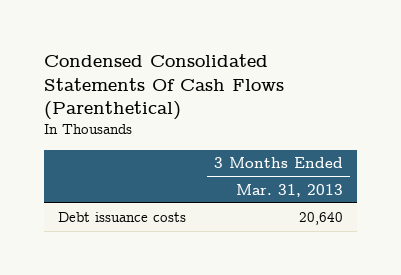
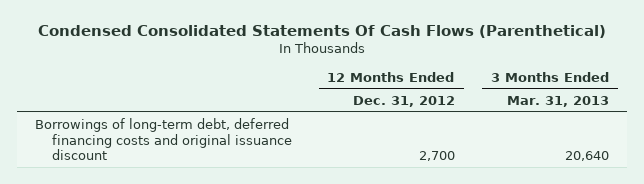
- | 3 Months Ended Mar. 31, 2013
+ | 12 Months Ended Dec. 31, 2012 | 3 Months Ended Mar. 31, 2013
- Debt issuance costs | 20,640
+ Borrowings of long-term debt, deferred financing costs and original issuance discount | 2,700 | 20,640

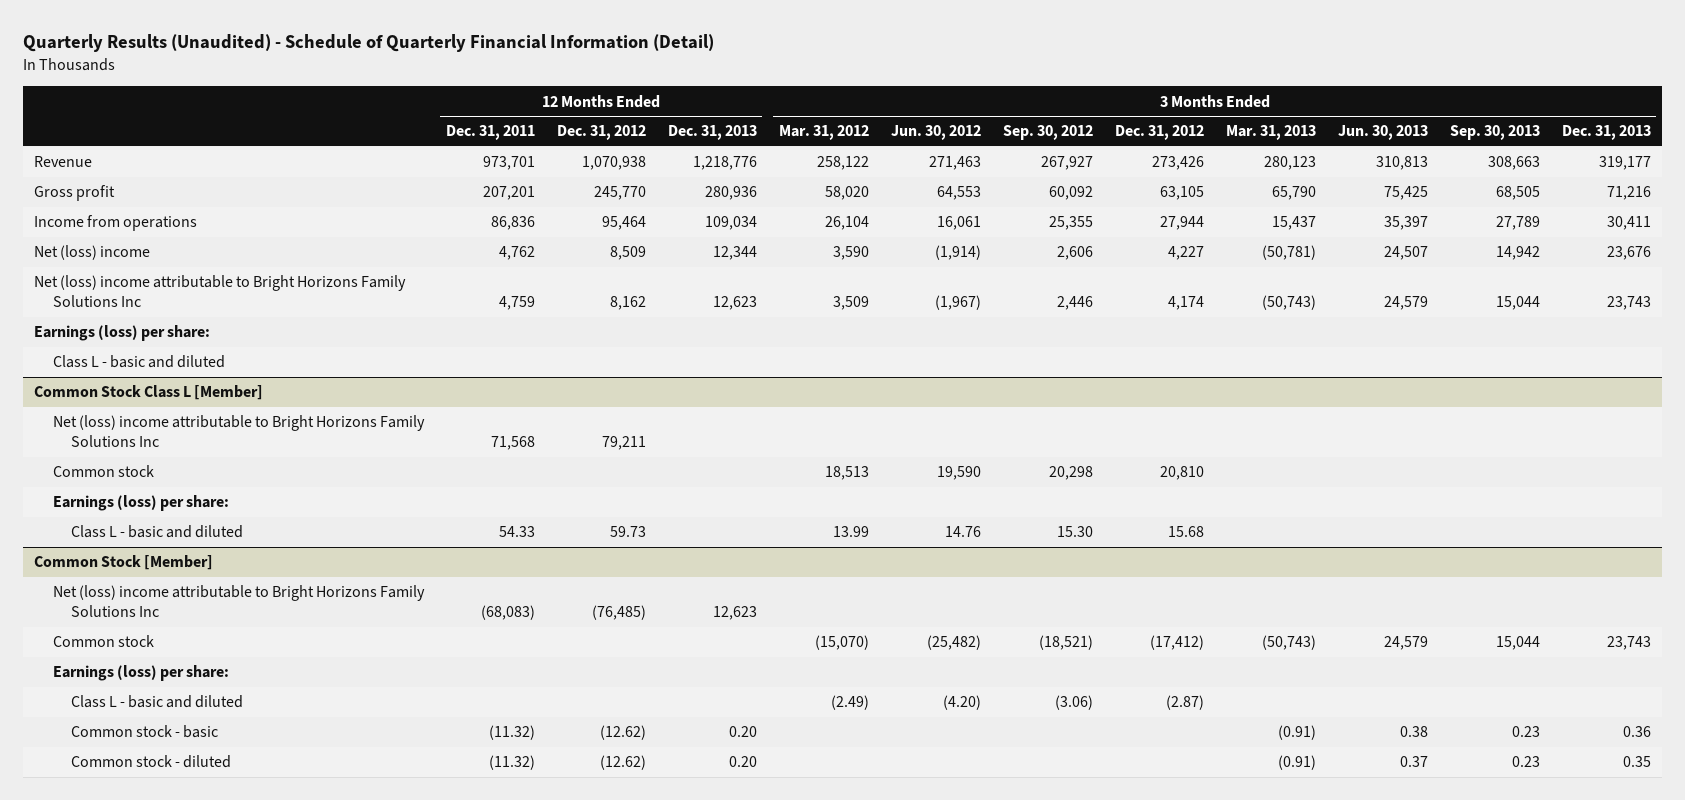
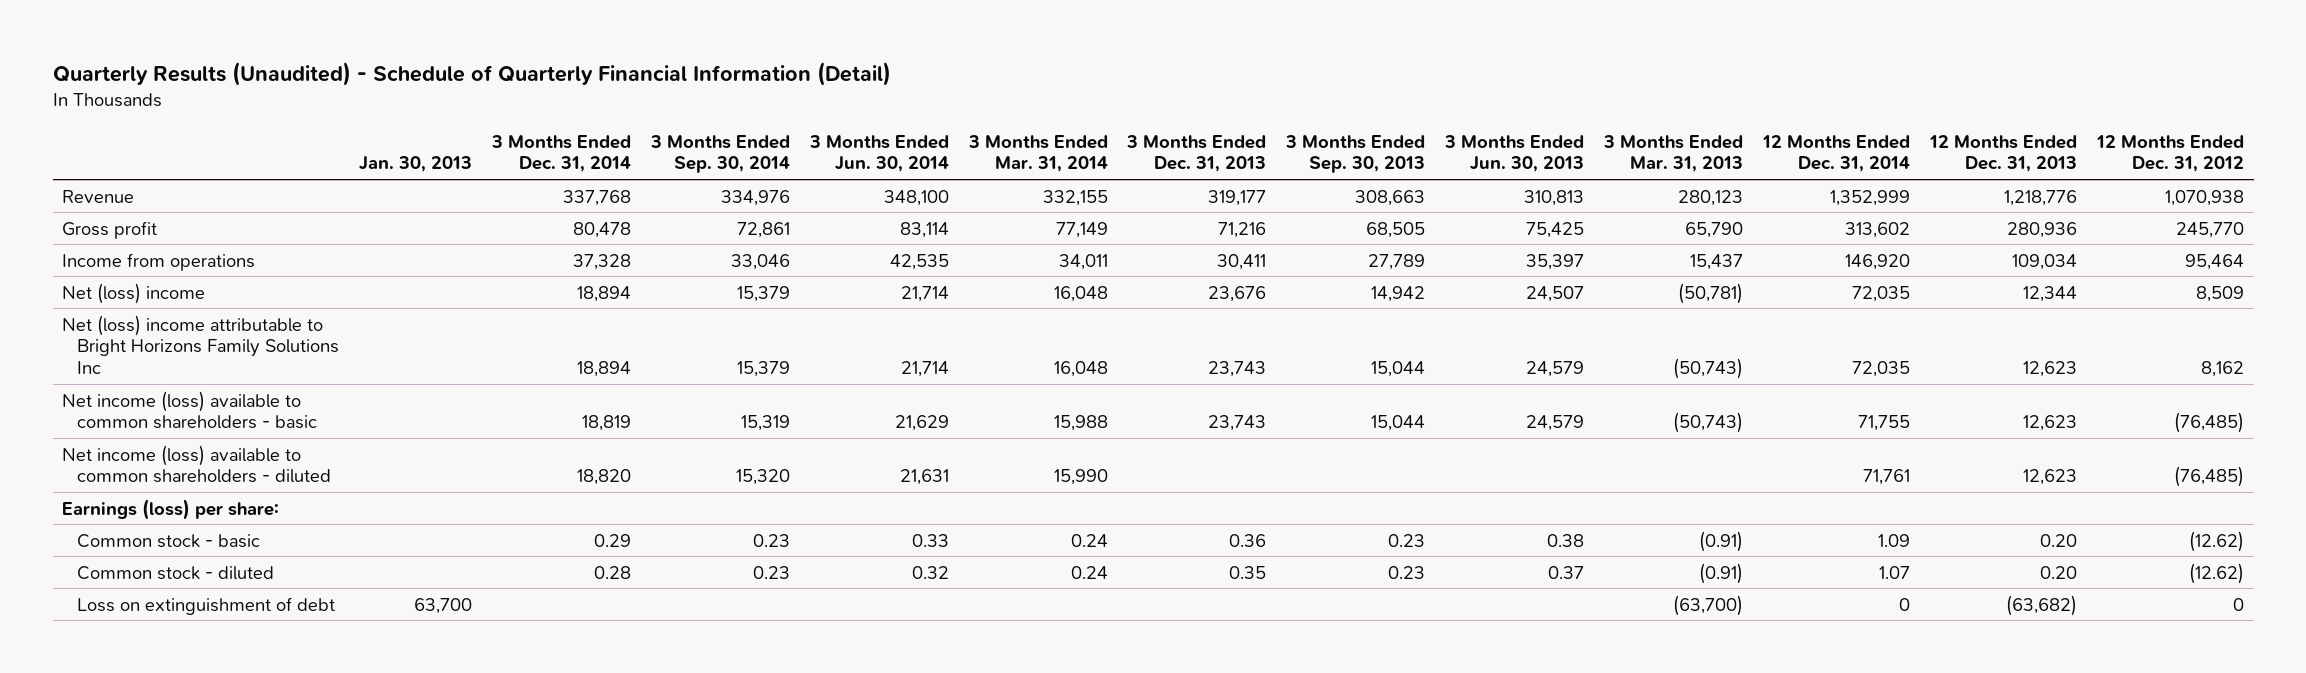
- | 12 Months Ended Dec. 31, 2011 | 12 Months Ended Dec. 31, 2012 | 12 Months Ended Dec. 31, 2013 | 3 Months Ended Mar. 31, 2012 | 3 Months Ended Jun. 30, 2012 | 3 Months Ended Sep. 30, 2012 | 3 Months Ended Dec. 31, 2012 | 3 Months Ended Mar. 31, 2013 | 3 Months Ended Jun. 30, 2013 | 3 Months Ended Sep. 30, 2013 | 3 Months Ended Dec. 31, 2013
+ | Jan. 30, 2013 | 3 Months Ended Dec. 31, 2014 | 3 Months Ended Sep. 30, 2014 | 3 Months Ended Jun. 30, 2014 | 3 Months Ended Mar. 31, 2014 | 3 Months Ended Dec. 31, 2013 | 3 Months Ended Sep. 30, 2013 | 3 Months Ended Jun. 30, 2013 | 3 Months Ended Mar. 31, 2013 | 12 Months Ended Dec. 31, 2014 | 12 Months Ended Dec. 31, 2013 | 12 Months Ended Dec. 31, 2012
- Earnings (loss) per share:
- Class L - basic and diluted
- Common Stock Class L [Member]
- Net (loss) income attributable to Bright Horizons Family Solutions Inc | 71,568 | 79,211 | | | | | | | | |
- Common stock | | | | 18,513 | 19,590 | 20,298 | 20,810 | | | |
- Earnings (loss) per share:
- Class L - basic and diluted | 54.33 | 59.73 | | 13.99 | 14.76 | 15.30 | 15.68 | | | |
- Common Stock [Member]
- Net (loss) income attributable to Bright Horizons Family Solutions Inc | (68,083) | (76,485) | 12,623 | | | | | | | |
- Common stock | | | | (15,070) | (25,482) | (18,521) | (17,412) | (50,743) | 24,579 | 15,044 | 23,743
+ Net income (loss) available to common shareholders - basic | | 18,819 | 15,319 | 21,629 | 15,988 | 23,743 | 15,044 | 24,579 | (50,743) | 71,755 | 12,623 | (76,485)
+ Net income (loss) available to common shareholders - diluted | | 18,820 | 15,320 | 21,631 | 15,990 | | | | | 71,761 | 12,623 | (76,485)
- Class L - basic and diluted | | | | (2.49) | (4.20) | (3.06) | (2.87) | | | |
+ Loss on extinguishment of debt | 63,700 | | | | | | | | (63,700) | 0 | (63,682) | 0

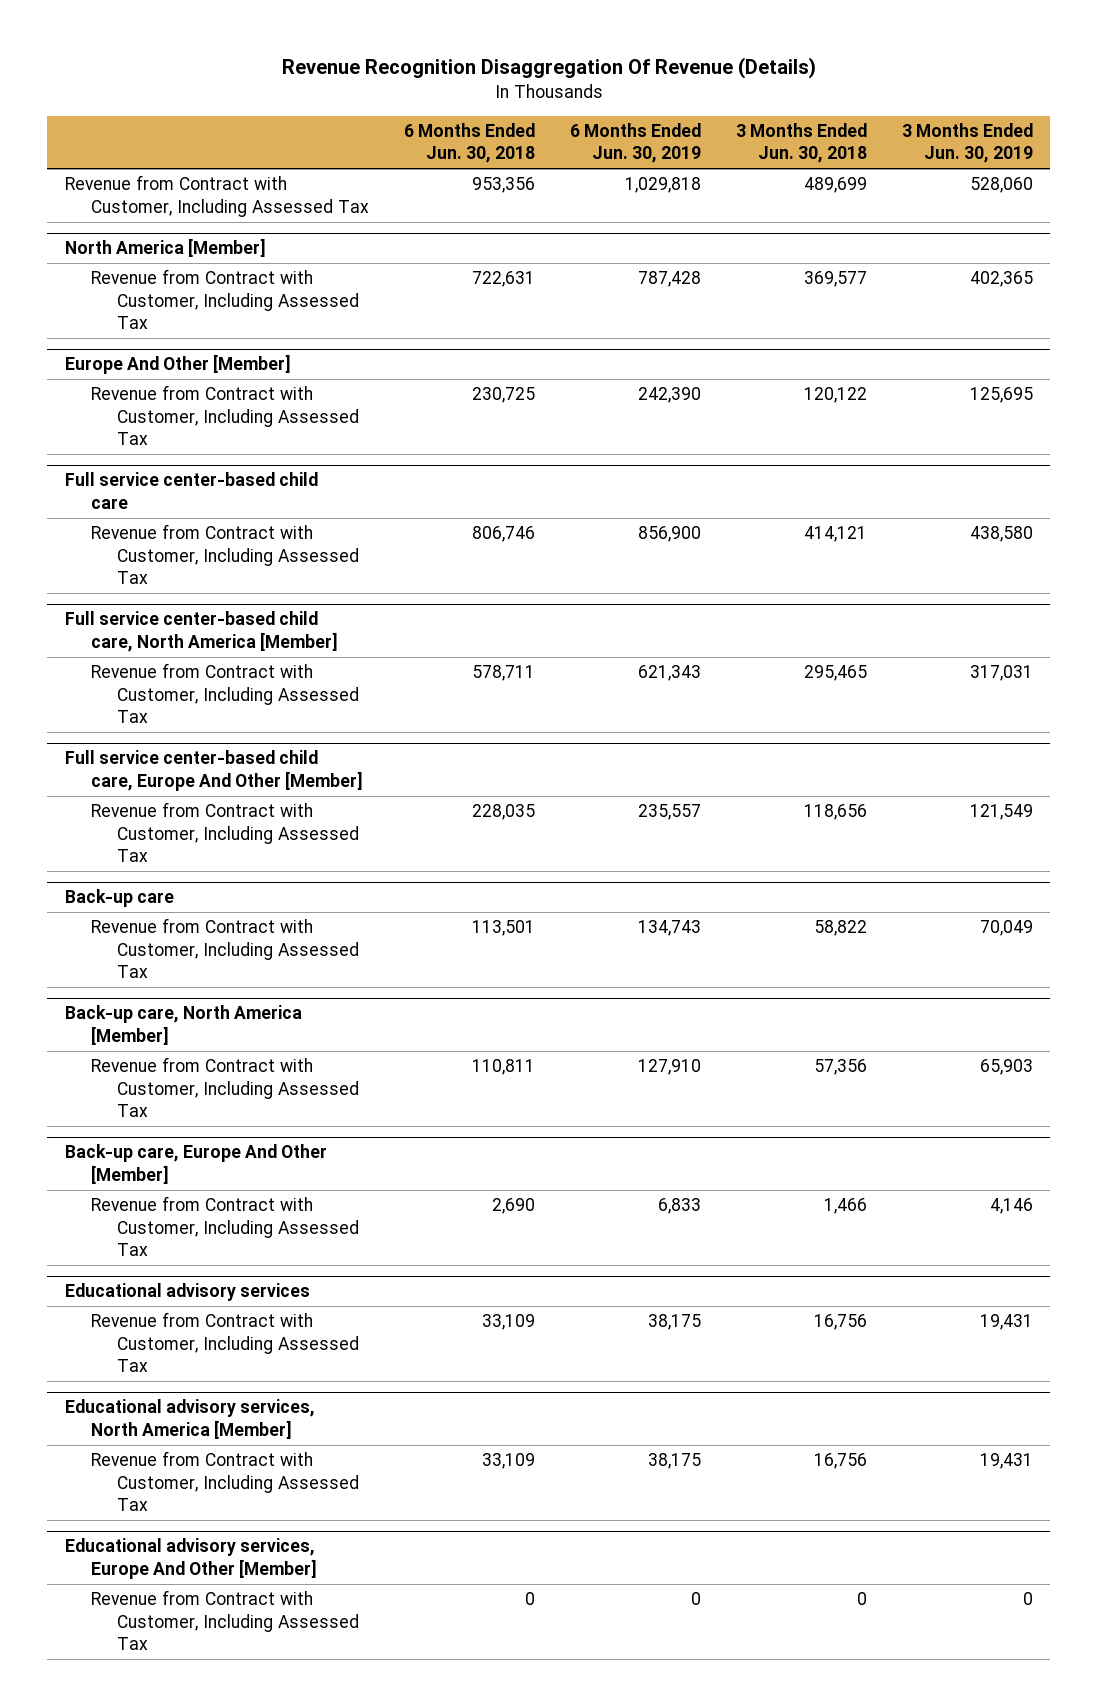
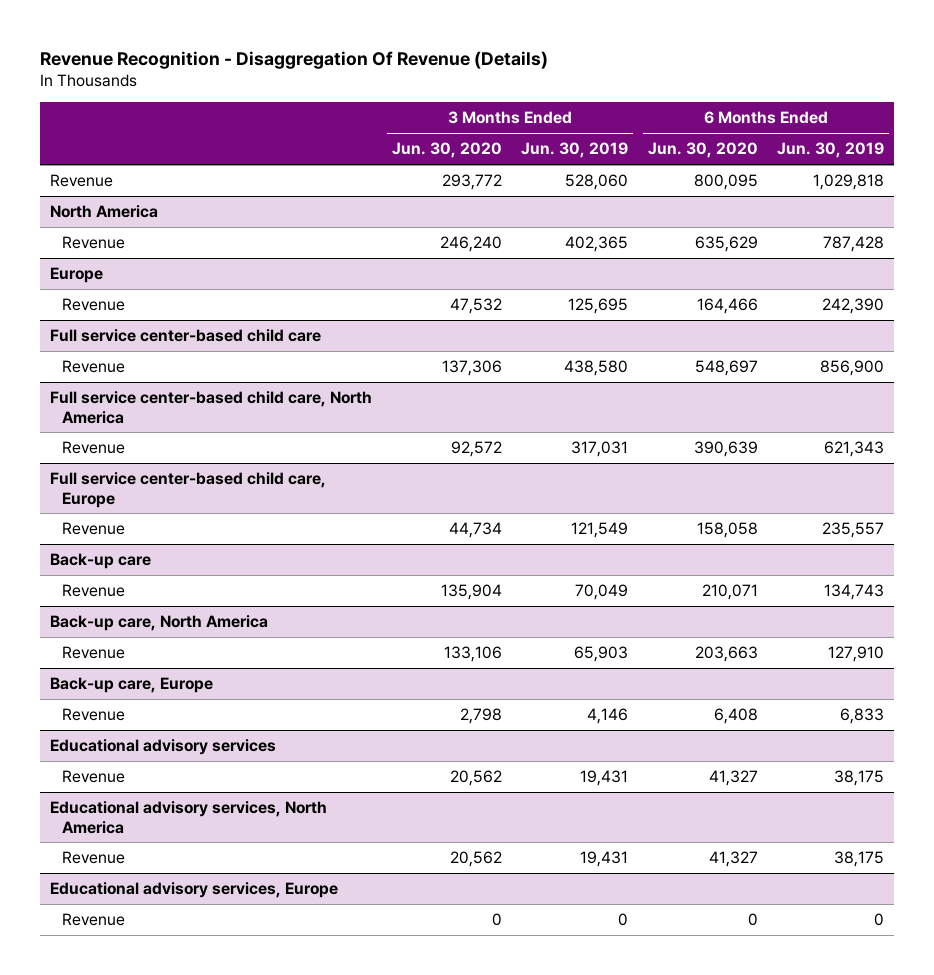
- Revenue Recognition Disaggregation Of Revenue (Details)
+ Revenue Recognition - Disaggregation Of Revenue (Details)
- | 6 Months Ended Jun. 30, 2018 | 6 Months Ended Jun. 30, 2019 | 3 Months Ended Jun. 30, 2018 | 3 Months Ended Jun. 30, 2019
+ | 3 Months Ended Jun. 30, 2020 | 3 Months Ended Jun. 30, 2019 | 6 Months Ended Jun. 30, 2020 | 6 Months Ended Jun. 30, 2019
- Revenue from Contract with Customer, Including Assessed Tax | 953,356 | 1,029,818 | 489,699 | 528,060
- North America [Member]
- Revenue from Contract with Customer, Including Assessed Tax | 722,631 | 787,428 | 369,577 | 402,365
- Europe And Other [Member]
- Revenue from Contract with Customer, Including Assessed Tax | 230,725 | 242,390 | 120,122 | 125,695
+ Revenue | 293,772 | 528,060 | 800,095 | 1,029,818
+ North America
+ Revenue | 246,240 | 402,365 | 635,629 | 787,428
+ Europe
+ Revenue | 47,532 | 125,695 | 164,466 | 242,390
@ Full service center-based child care
- Revenue from Contract with Customer, Including Assessed Tax | 806,746 | 856,900 | 414,121 | 438,580
- Full service center-based child care, North America [Member]
- Revenue from Contract with Customer, Including Assessed Tax | 578,711 | 621,343 | 295,465 | 317,031
- Full service center-based child care, Europe And Other [Member]
- Revenue from Contract with Customer, Including Assessed Tax | 228,035 | 235,557 | 118,656 | 121,549
@ Full service center-based child care
+ Revenue | 137,306 | 438,580 | 548,697 | 856,900
+ Full service center-based child care, North America
+ Revenue | 92,572 | 317,031 | 390,639 | 621,343
+ Full service center-based child care, Europe
+ Revenue | 44,734 | 121,549 | 158,058 | 235,557
@ Back-up care
- Revenue from Contract with Customer, Including Assessed Tax | 113,501 | 134,743 | 58,822 | 70,049
- Back-up care, North America [Member]
- Revenue from Contract with Customer, Including Assessed Tax | 110,811 | 127,910 | 57,356 | 65,903
- Back-up care, Europe And Other [Member]
- Revenue from Contract with Customer, Including Assessed Tax | 2,690 | 6,833 | 1,466 | 4,146
@ Back-up care
+ Revenue | 135,904 | 70,049 | 210,071 | 134,743
+ Back-up care, North America
+ Revenue | 133,106 | 65,903 | 203,663 | 127,910
+ Back-up care, Europe
+ Revenue | 2,798 | 4,146 | 6,408 | 6,833
@ Educational advisory services
- Revenue from Contract with Customer, Including Assessed Tax | 33,109 | 38,175 | 16,756 | 19,431
- Educational advisory services, North America [Member]
- Revenue from Contract with Customer, Including Assessed Tax | 33,109 | 38,175 | 16,756 | 19,431
- Educational advisory services, Europe And Other [Member]
- Revenue from Contract with Customer, Including Assessed Tax | 0 | 0 | 0 | 0
@ Educational advisory services
+ Revenue | 20,562 | 19,431 | 41,327 | 38,175
+ Educational advisory services, North America
+ Revenue | 20,562 | 19,431 | 41,327 | 38,175
+ Educational advisory services, Europe
+ Revenue | 0 | 0 | 0 | 0

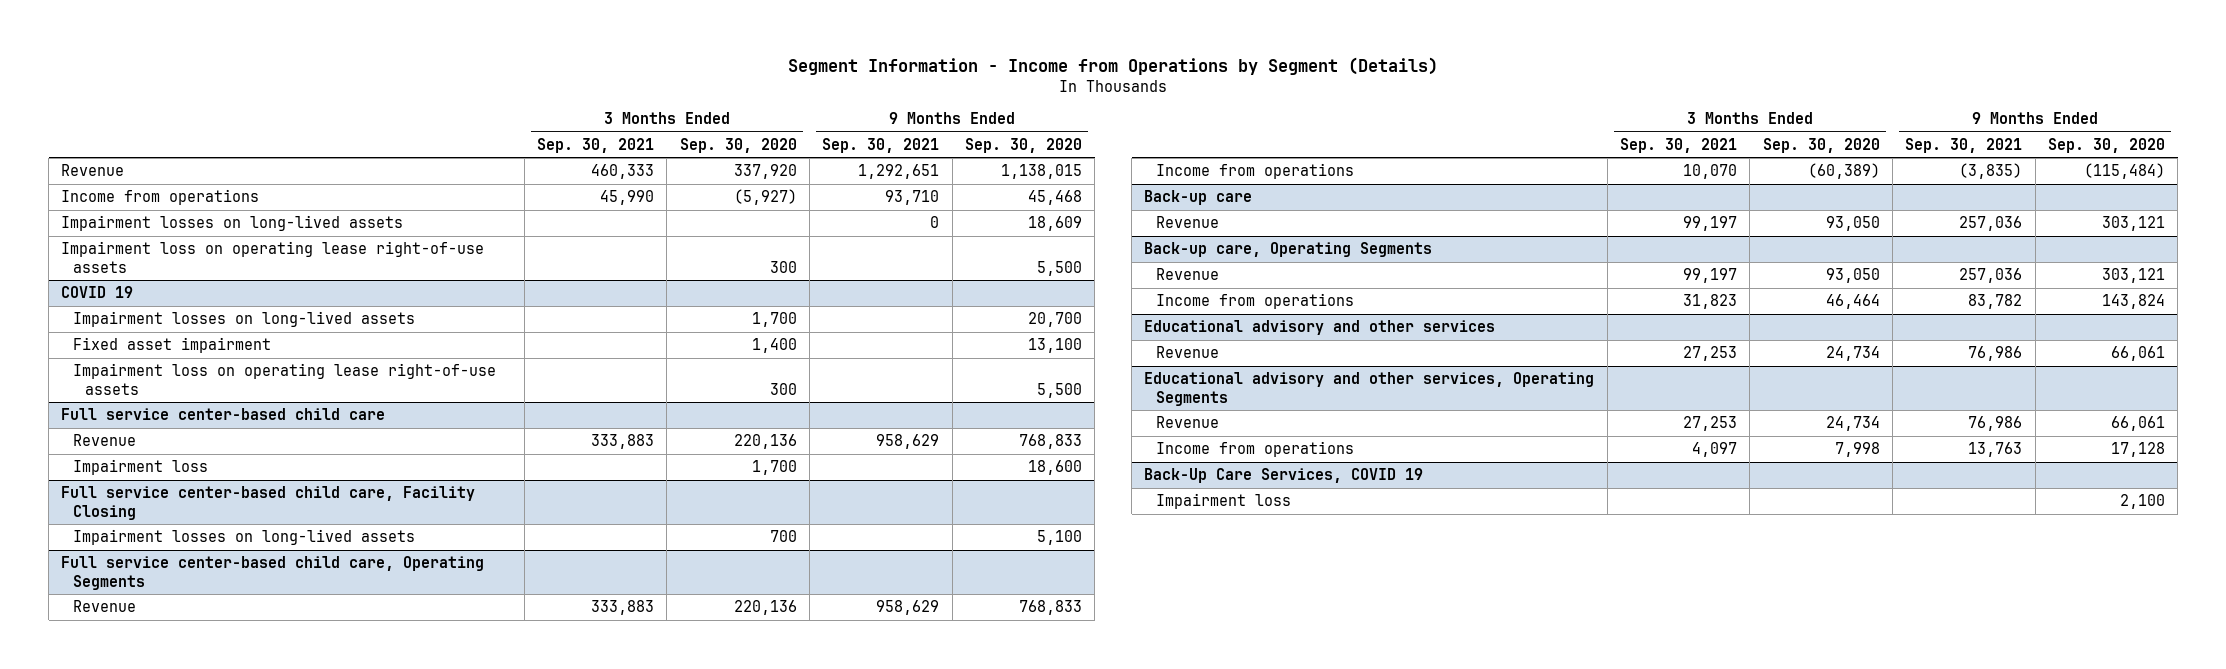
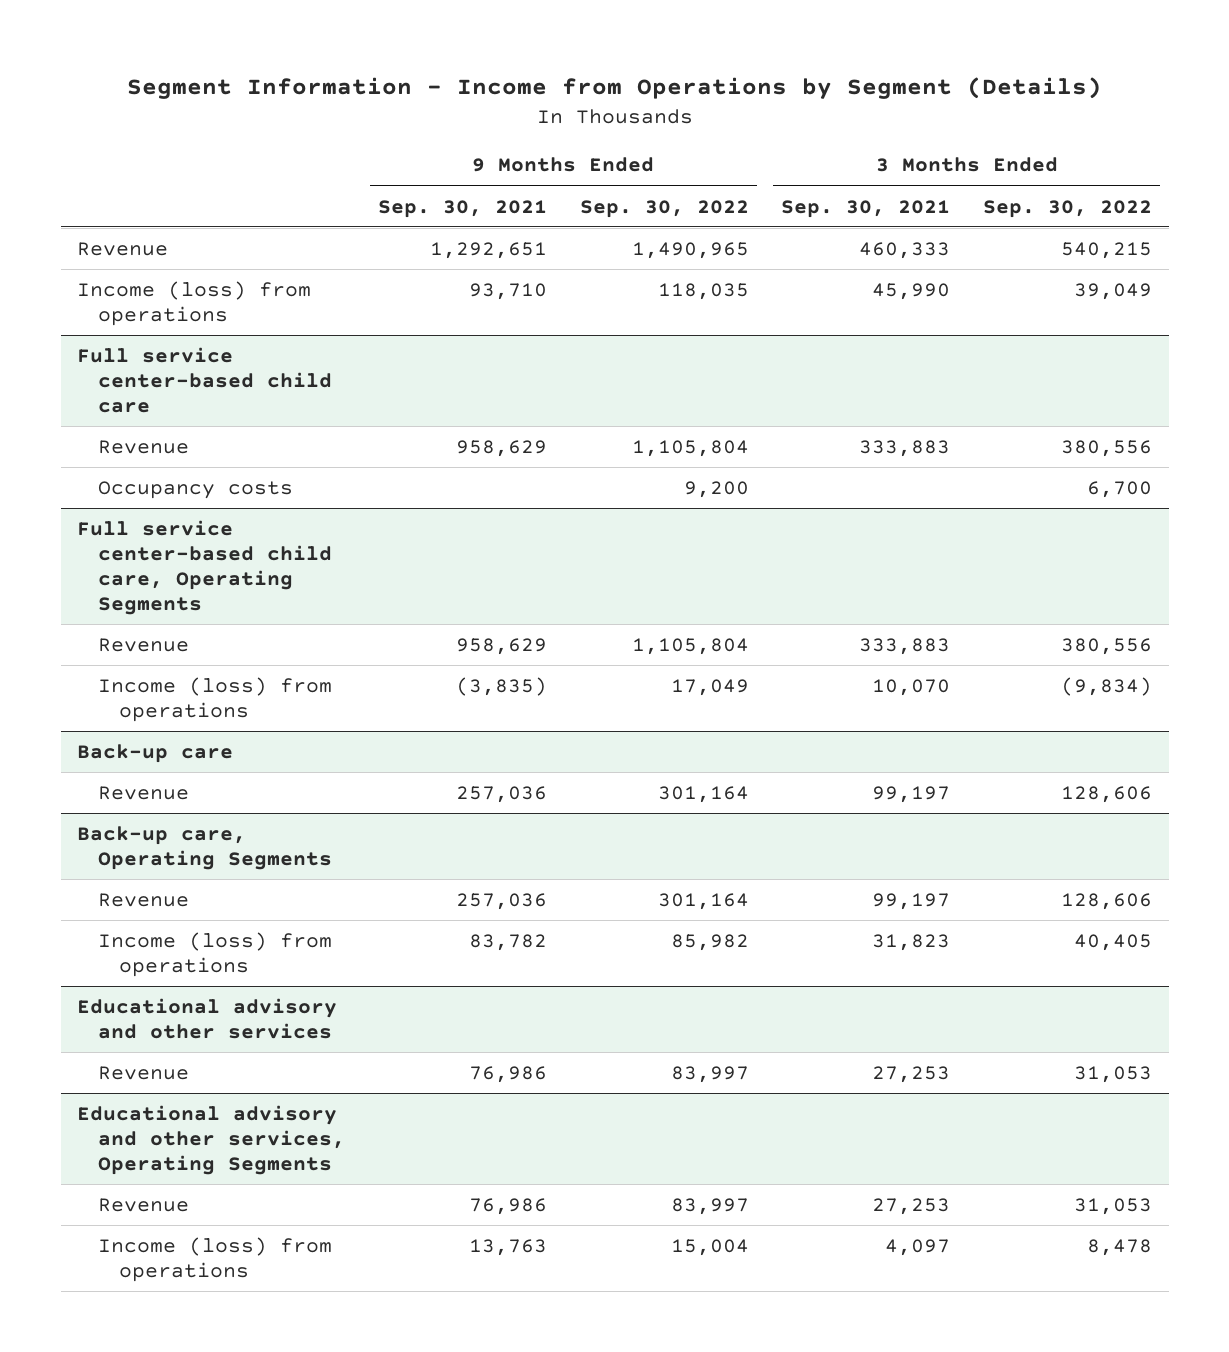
- | 3 Months Ended Sep. 30, 2021 | 3 Months Ended Sep. 30, 2020 | 9 Months Ended Sep. 30, 2021 | 9 Months Ended Sep. 30, 2020
+ | 9 Months Ended Sep. 30, 2021 | 9 Months Ended Sep. 30, 2022 | 3 Months Ended Sep. 30, 2021 | 3 Months Ended Sep. 30, 2022
- Income from operations | 45,990 | (5,927) | 93,710 | 45,468
- Impairment losses on long-lived assets | | | 0 | 18,609
- Impairment loss on operating lease right-of-use assets | | 300 | | 5,500
- COVID 19
- Impairment losses on long-lived assets | | 1,700 | | 20,700
- Fixed asset impairment | | 1,400 | | 13,100
- Impairment loss on operating lease right-of-use assets | | 300 | | 5,500
+ Income (loss) from operations | 93,710 | 118,035 | 45,990 | 39,049
@ Full service center-based child care
- Impairment loss | | 1,700 | | 18,600
- Full service center-based child care, Facility Closing
- Impairment losses on long-lived assets | | 700 | | 5,100
@ Full service center-based child care
+ Occupancy costs | | 9,200 | | 6,700
@ Full service center-based child care, Operating Segments
- Income from operations | 10,070 | (60,389) | (3,835) | (115,484)
+ Income (loss) from operations | (3,835) | 17,049 | 10,070 | (9,834)
@ Back-up care, Operating Segments
- Income from operations | 31,823 | 46,464 | 83,782 | 143,824
+ Income (loss) from operations | 83,782 | 85,982 | 31,823 | 40,405
@ Educational advisory and other services, Operating Segments
- Income from operations | 4,097 | 7,998 | 13,763 | 17,128
- Back-Up Care Services, COVID 19
- Impairment loss | | | | 2,100
@ Educational advisory and other services, Operating Segments
+ Income (loss) from operations | 13,763 | 15,004 | 4,097 | 8,478

